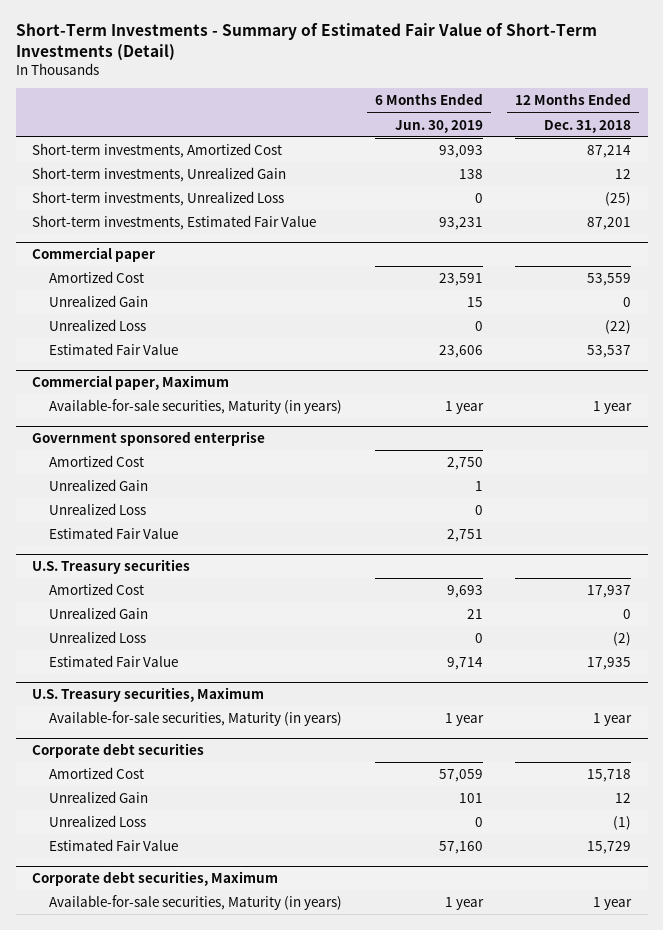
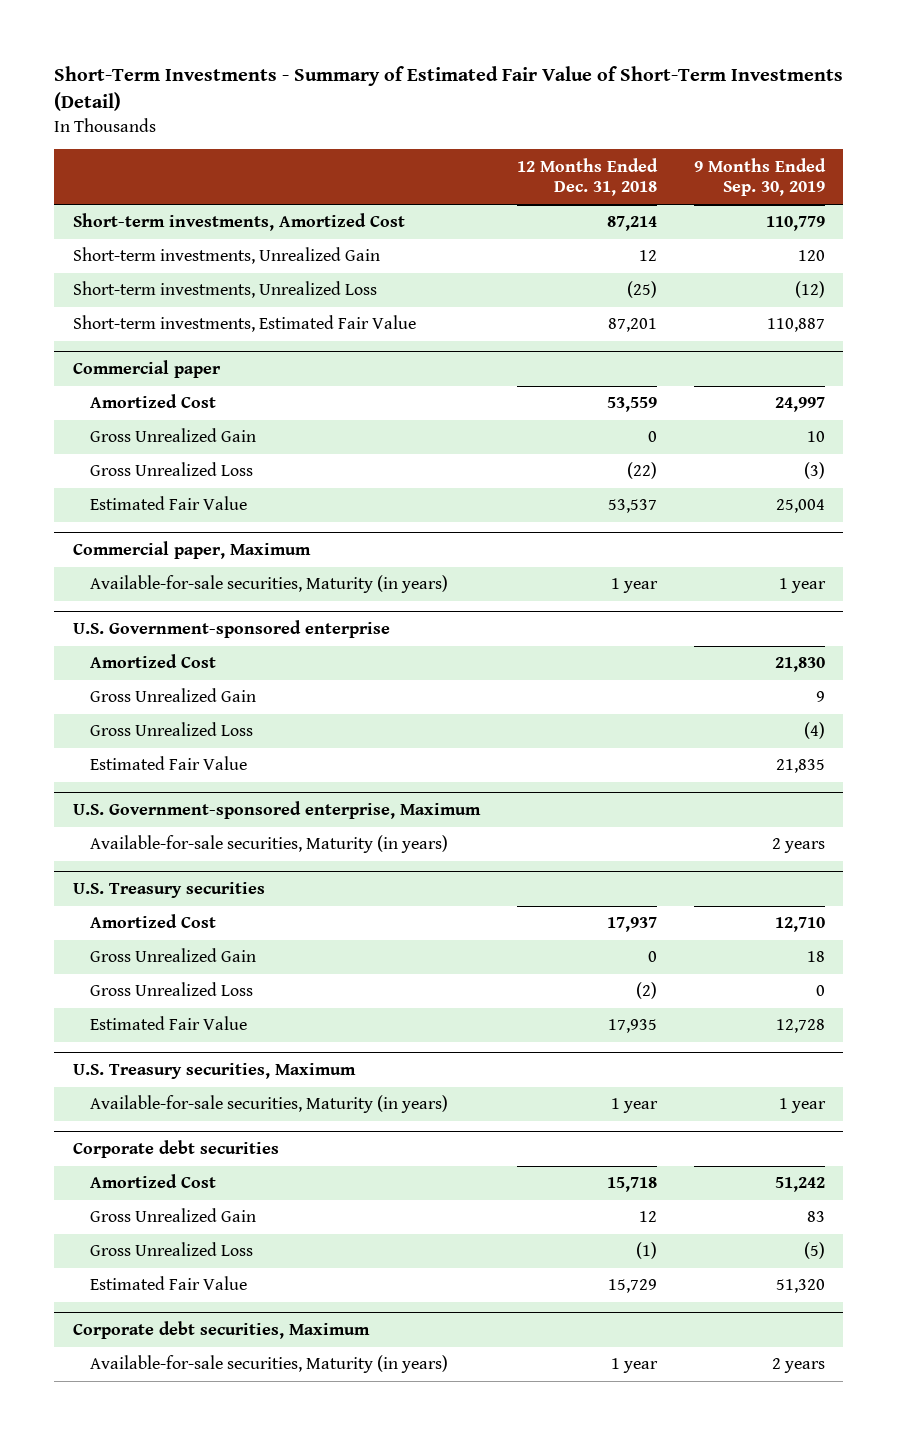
- | 6 Months Ended Jun. 30, 2019 | 12 Months Ended Dec. 31, 2018
+ | 12 Months Ended Dec. 31, 2018 | 9 Months Ended Sep. 30, 2019
@ Commercial paper
- Unrealized Gain | 15 | 0
- Unrealized Loss | 0 | (22)
+ Gross Unrealized Gain | 0 | 10
+ Gross Unrealized Loss | (22) | (3)
- Government sponsored enterprise
+ U.S. Government-sponsored enterprise
- Unrealized Gain | 1 |
- Unrealized Loss | 0 |
+ Gross Unrealized Gain | | 9
+ Gross Unrealized Loss | | (4)
+ U.S. Government-sponsored enterprise, Maximum
+ Available-for-sale securities, Maturity (in years) | | 2 years
@ U.S. Treasury securities
- Unrealized Gain | 21 | 0
- Unrealized Loss | 0 | (2)
+ Gross Unrealized Gain | 0 | 18
+ Gross Unrealized Loss | (2) | 0
@ Corporate debt securities
- Unrealized Gain | 101 | 12
- Unrealized Loss | 0 | (1)
+ Gross Unrealized Gain | 12 | 83
+ Gross Unrealized Loss | (1) | (5)

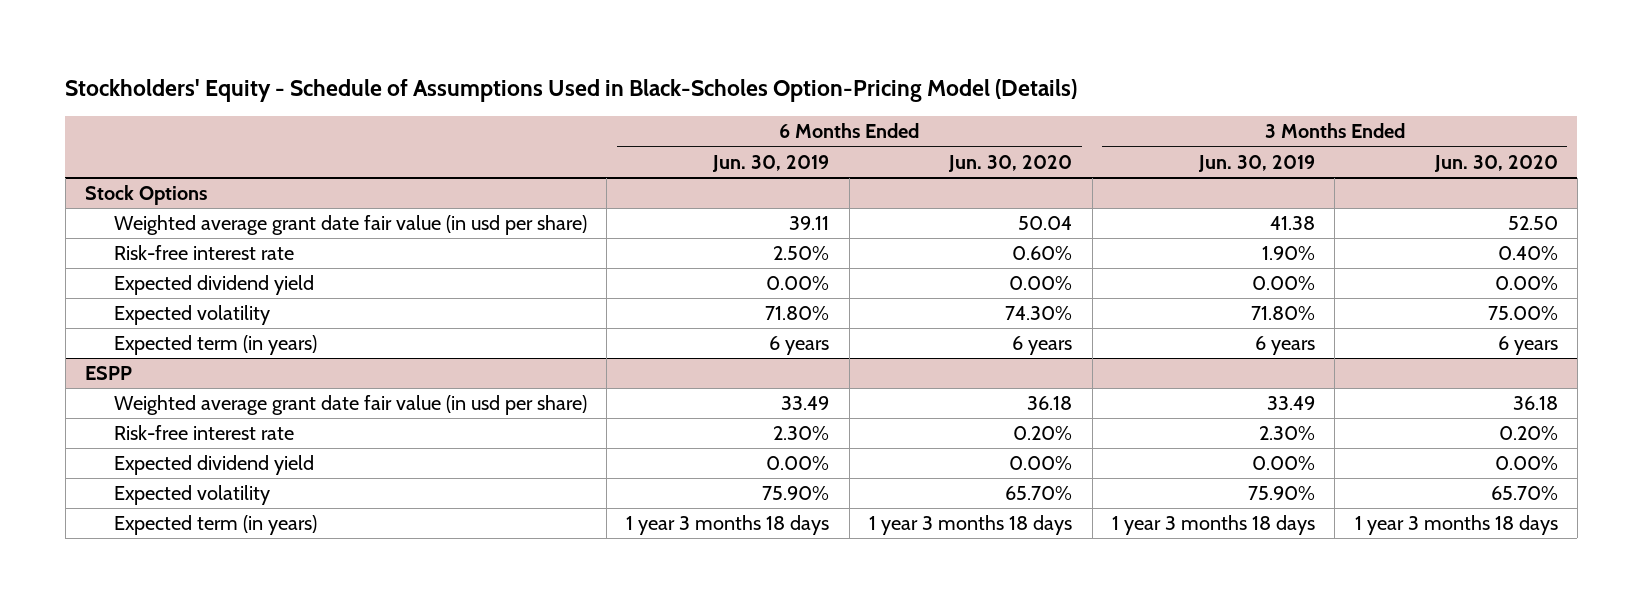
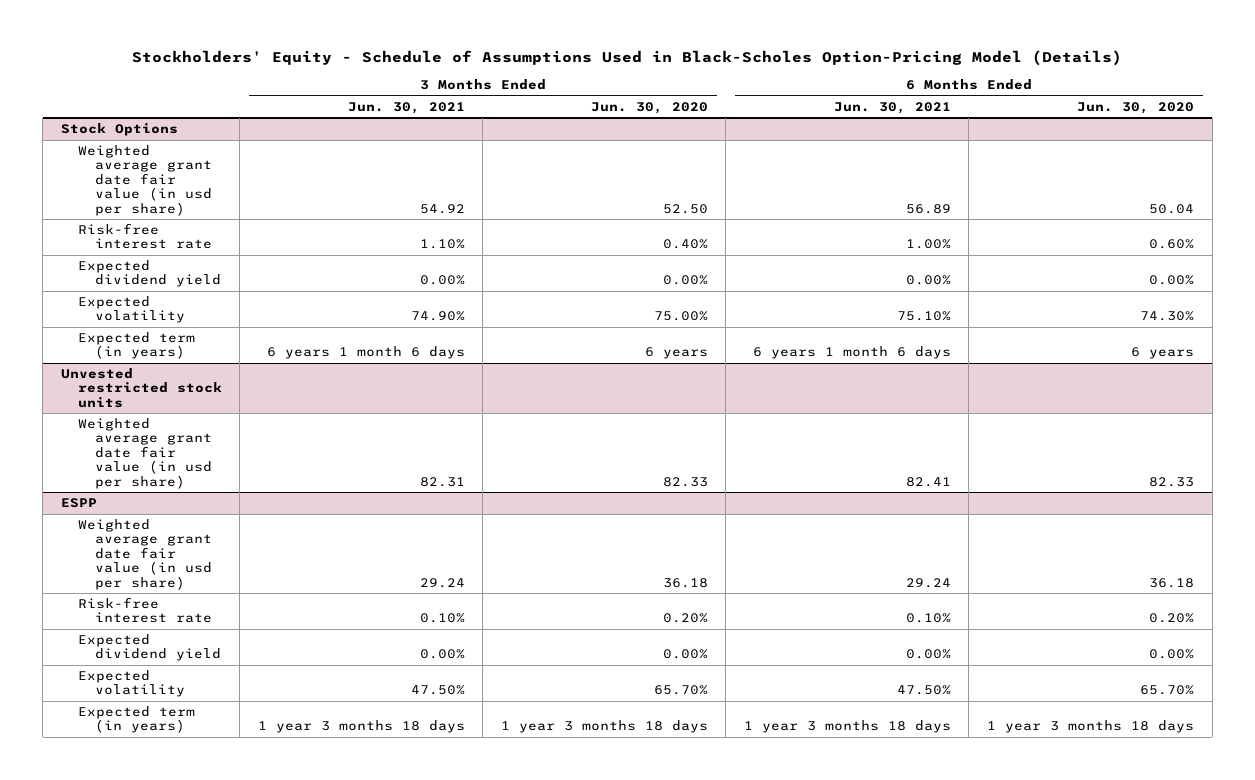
- | 6 Months Ended Jun. 30, 2019 | 6 Months Ended Jun. 30, 2020 | 3 Months Ended Jun. 30, 2019 | 3 Months Ended Jun. 30, 2020
+ | 3 Months Ended Jun. 30, 2021 | 3 Months Ended Jun. 30, 2020 | 6 Months Ended Jun. 30, 2021 | 6 Months Ended Jun. 30, 2020
+ Unvested restricted stock units
+ Weighted average grant date fair value (in usd per share) | 82.31 | 82.33 | 82.41 | 82.33

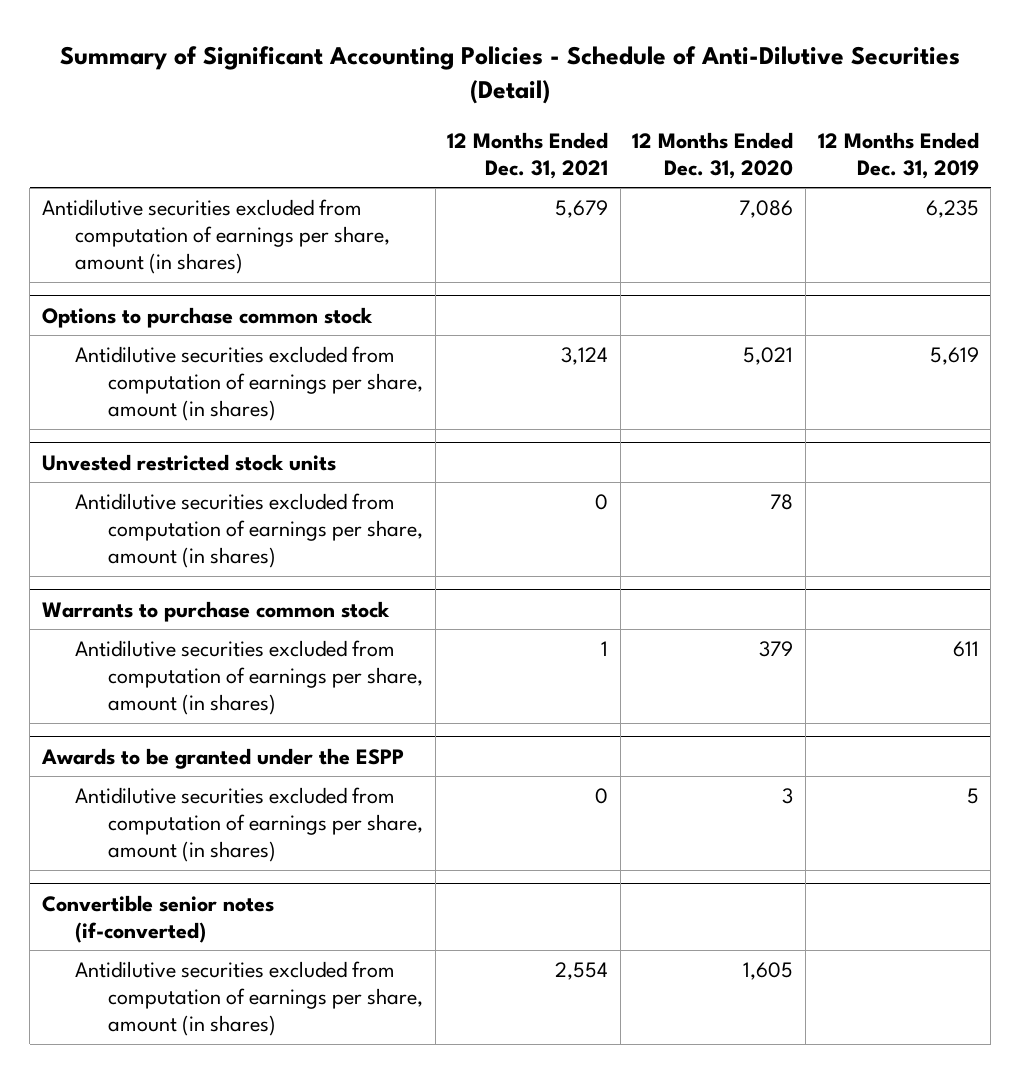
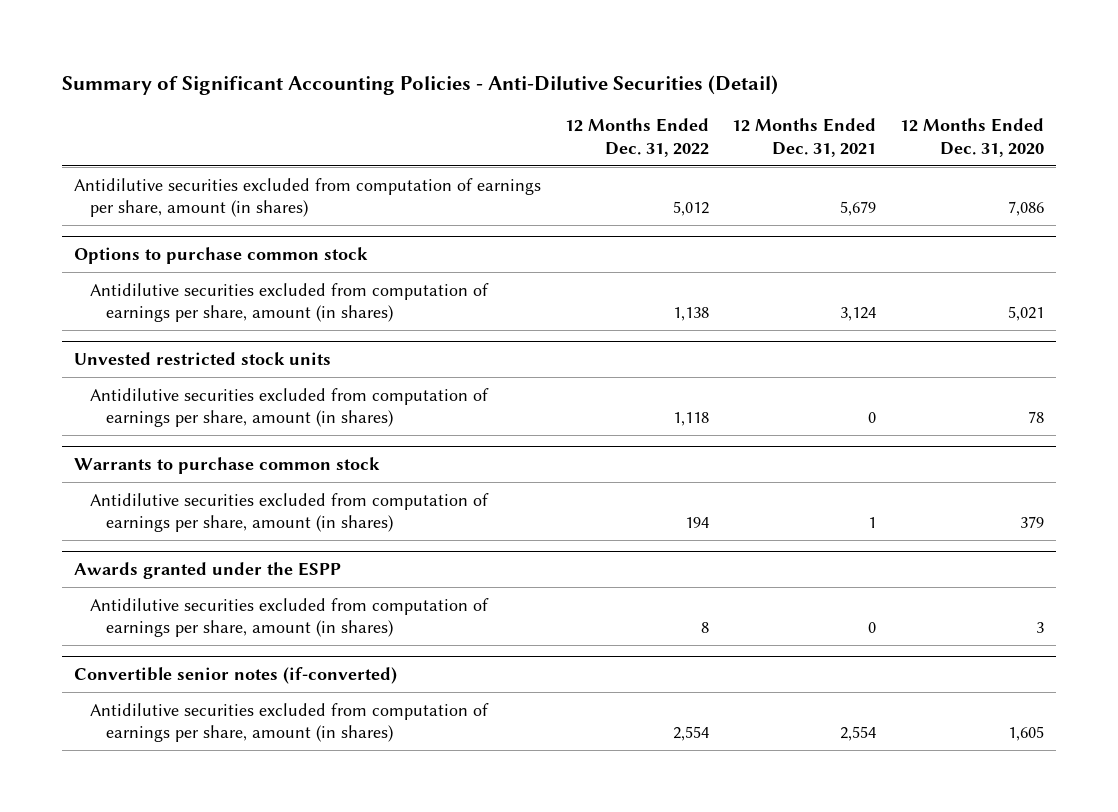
- Summary of Significant Accounting Policies - Schedule of Anti-Dilutive Securities (Detail)
+ Summary of Significant Accounting Policies - Anti-Dilutive Securities (Detail)
- | 12 Months Ended Dec. 31, 2021 | 12 Months Ended Dec. 31, 2020 | 12 Months Ended Dec. 31, 2019
+ | 12 Months Ended Dec. 31, 2022 | 12 Months Ended Dec. 31, 2021 | 12 Months Ended Dec. 31, 2020
- Awards to be granted under the ESPP
+ Awards granted under the ESPP

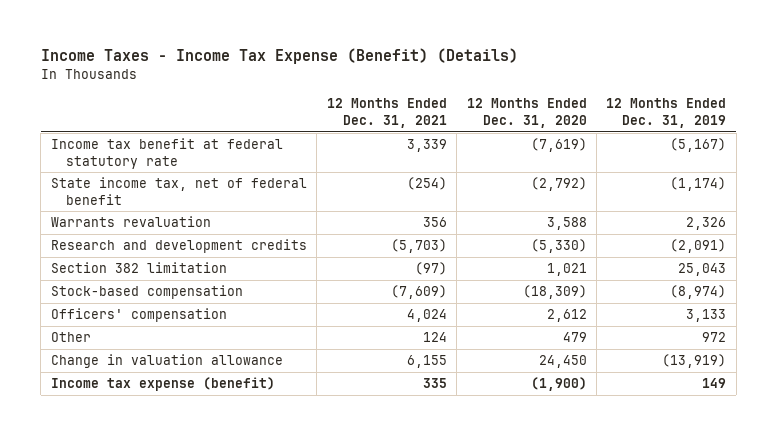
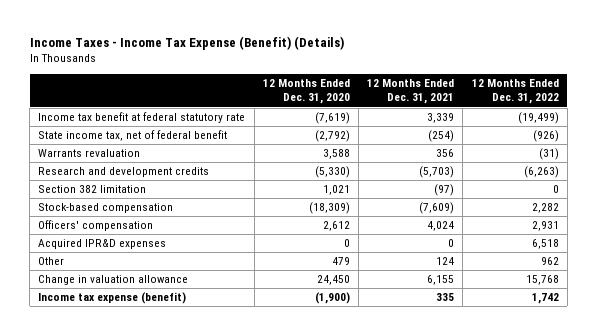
- | 12 Months Ended Dec. 31, 2021 | 12 Months Ended Dec. 31, 2020 | 12 Months Ended Dec. 31, 2019
+ | 12 Months Ended Dec. 31, 2020 | 12 Months Ended Dec. 31, 2021 | 12 Months Ended Dec. 31, 2022
+ Acquired IPR&D expenses | 0 | 0 | 6,518

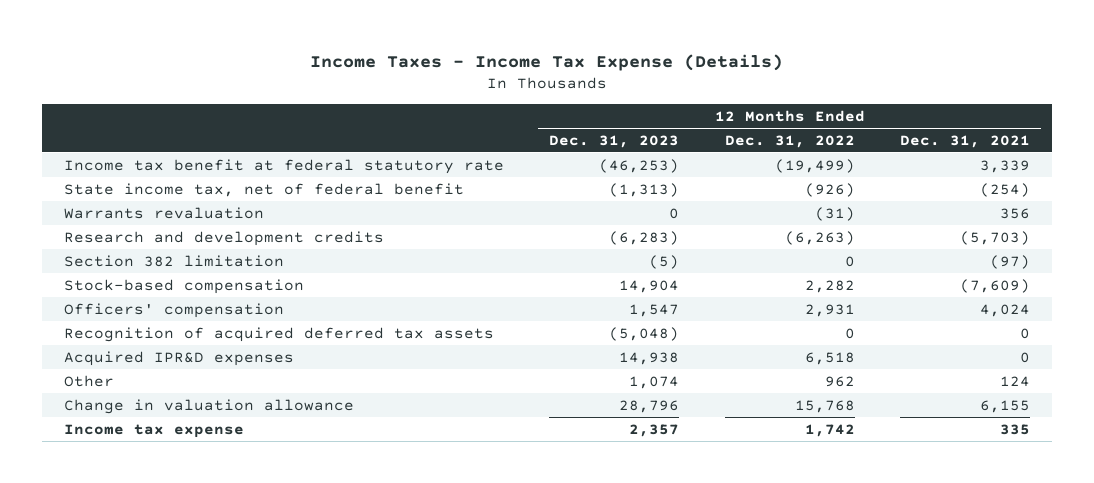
- Income Taxes - Income Tax Expense (Benefit) (Details)
+ Income Taxes - Income Tax Expense (Details)
- | 12 Months Ended Dec. 31, 2020 | 12 Months Ended Dec. 31, 2021 | 12 Months Ended Dec. 31, 2022
+ | 12 Months Ended Dec. 31, 2023 | 12 Months Ended Dec. 31, 2022 | 12 Months Ended Dec. 31, 2021
+ Recognition of acquired deferred tax assets | (5,048) | 0 | 0
- Income tax expense (benefit) | (1,900) | 335 | 1,742
+ Income tax expense | 2,357 | 1,742 | 335

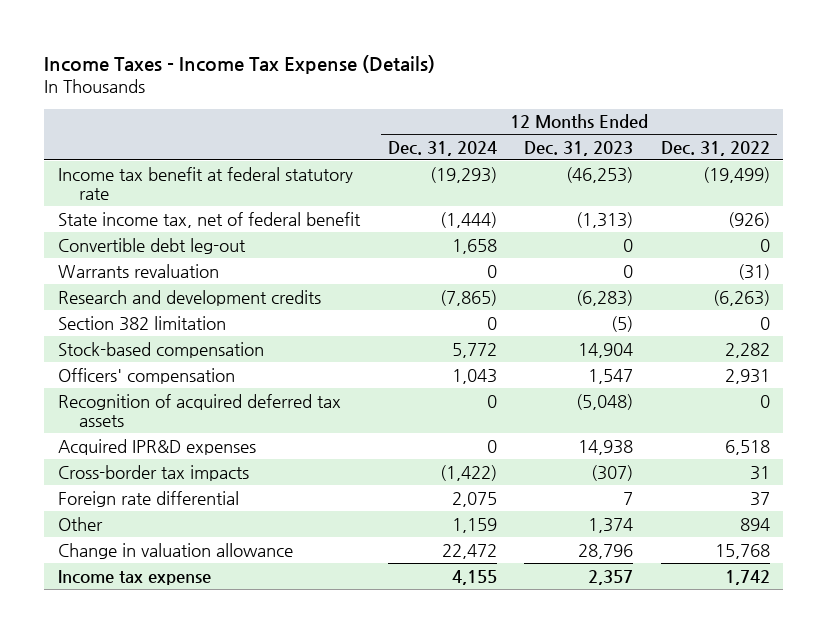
- | 12 Months Ended Dec. 31, 2023 | 12 Months Ended Dec. 31, 2022 | 12 Months Ended Dec. 31, 2021
+ | 12 Months Ended Dec. 31, 2024 | 12 Months Ended Dec. 31, 2023 | 12 Months Ended Dec. 31, 2022
+ Convertible debt leg-out | 1,658 | 0 | 0
- Other | 1,074 | 962 | 124
+ Cross-border tax impacts | (1,422) | (307) | 31
+ Foreign rate differential | 2,075 | 7 | 37
+ Other | 1,159 | 1,374 | 894

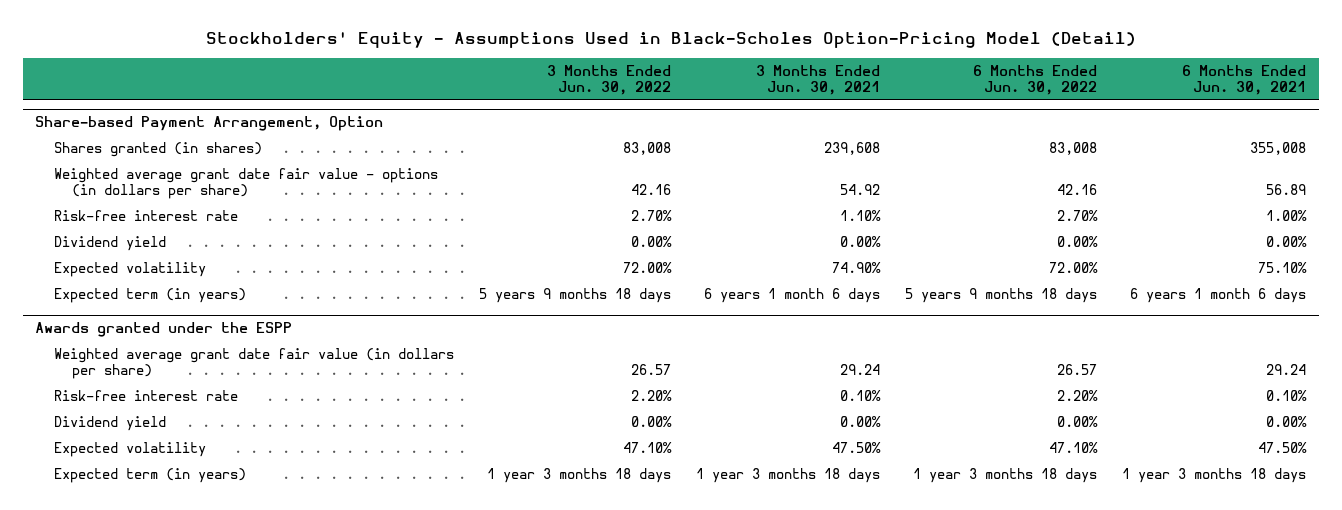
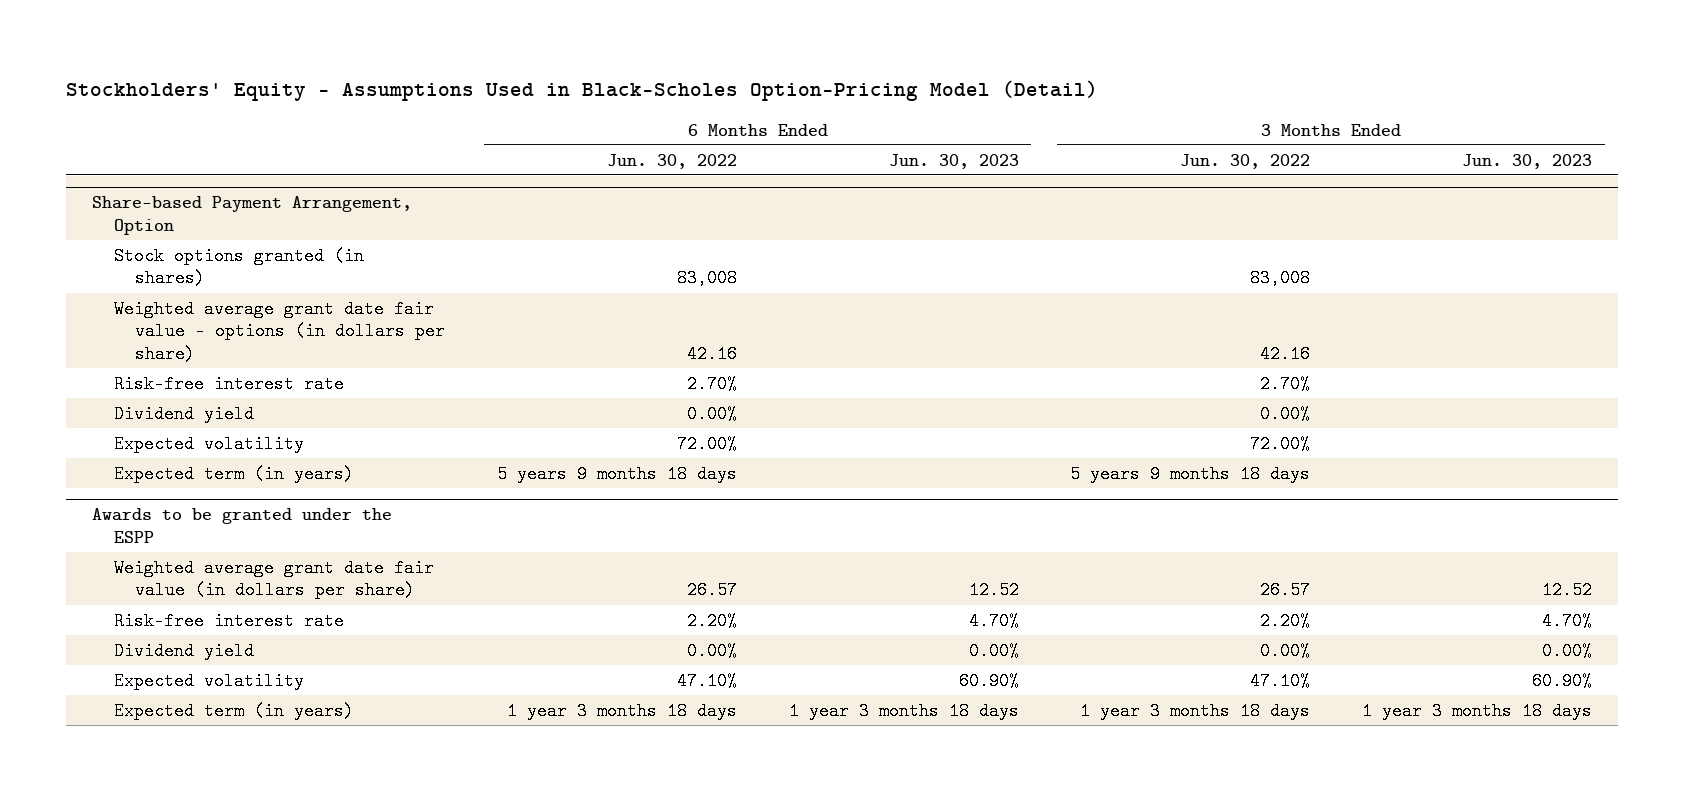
- | 3 Months Ended Jun. 30, 2022 | 3 Months Ended Jun. 30, 2021 | 6 Months Ended Jun. 30, 2022 | 6 Months Ended Jun. 30, 2021
+ | 6 Months Ended Jun. 30, 2022 | 6 Months Ended Jun. 30, 2023 | 3 Months Ended Jun. 30, 2022 | 3 Months Ended Jun. 30, 2023
@ Share-based Payment Arrangement, Option
- Shares granted (in shares) | 83,008 | 239,608 | 83,008 | 355,008
+ Stock options granted (in shares) | 83,008 | | 83,008 |
- Awards granted under the ESPP
+ Awards to be granted under the ESPP

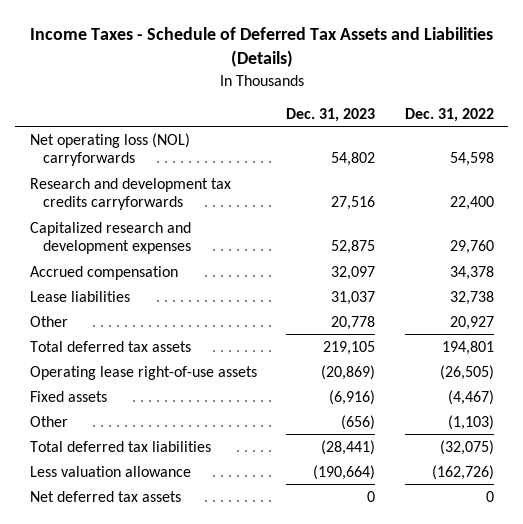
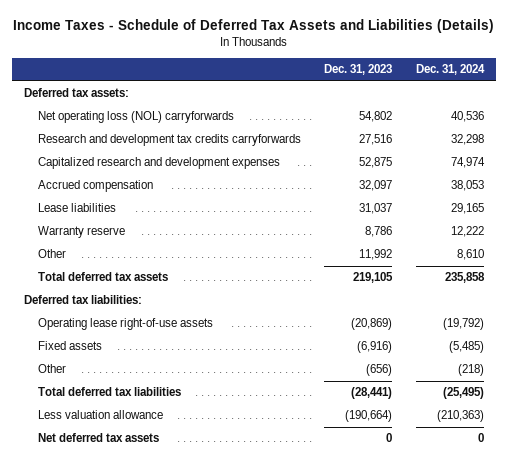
- | Dec. 31, 2023 | Dec. 31, 2022
+ | Dec. 31, 2023 | Dec. 31, 2024
+ Deferred tax assets:
- Other | 20,778 | 20,927
+ Warranty reserve | 8,786 | 12,222
+ Other | 11,992 | 8,610
+ Deferred tax liabilities:

